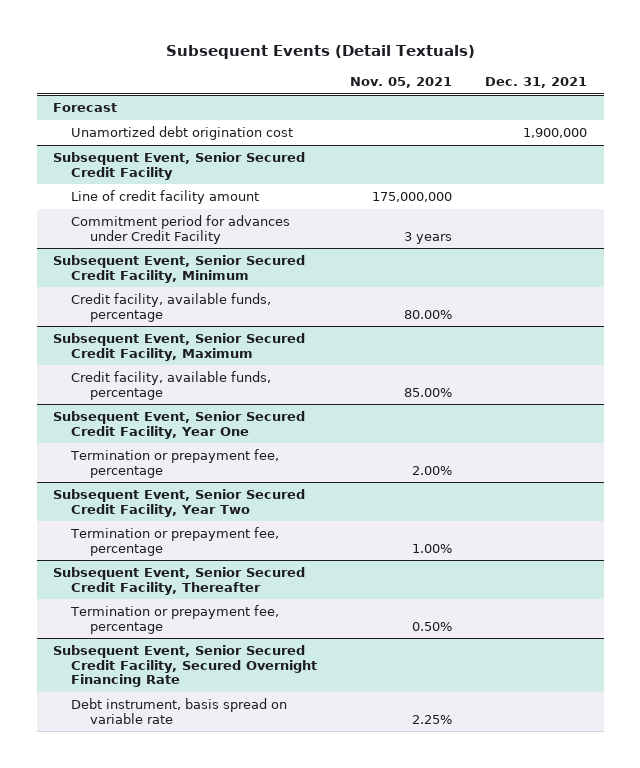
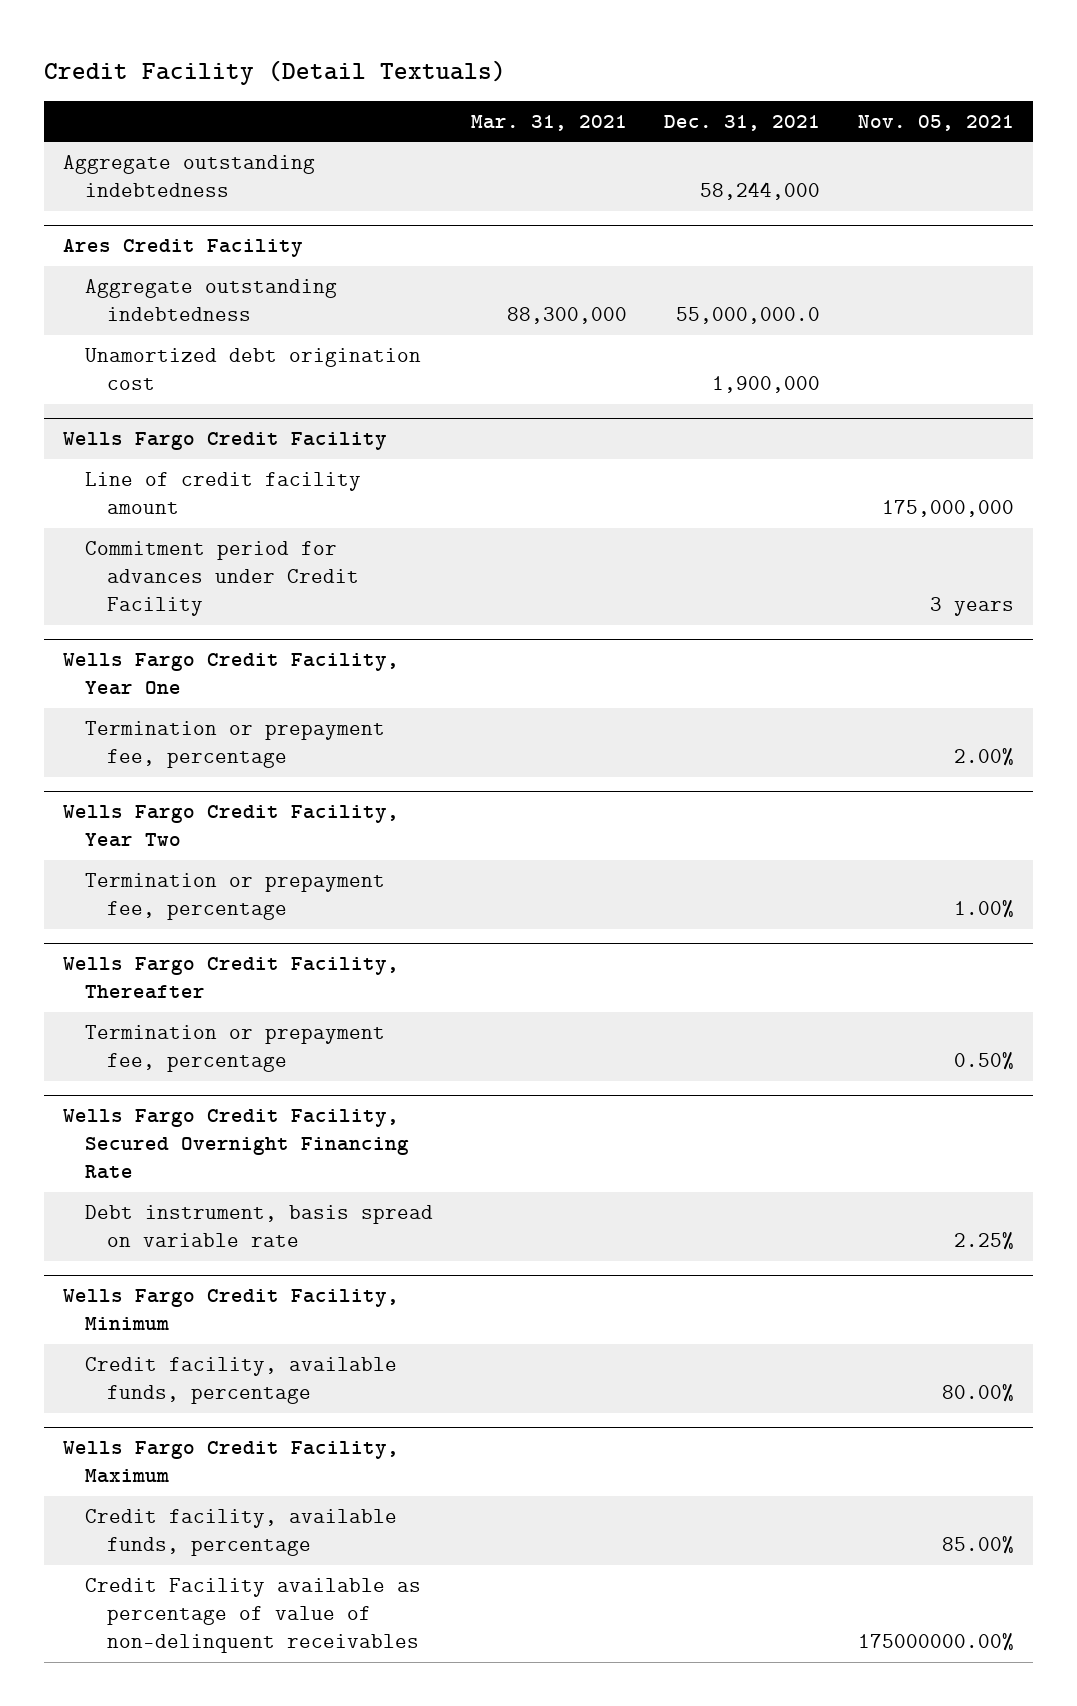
- Subsequent Events (Detail Textuals)
+ Credit Facility (Detail Textuals)
- | Nov. 05, 2021 | Dec. 31, 2021
+ | Mar. 31, 2021 | Dec. 31, 2021 | Nov. 05, 2021
- Forecast
+ Aggregate outstanding indebtedness | | 58,244,000 |
+ Ares Credit Facility
+ Aggregate outstanding indebtedness | 88,300,000 | 55,000,000.0 |
- Subsequent Event, Senior Secured Credit Facility
+ Wells Fargo Credit Facility
- Subsequent Event, Senior Secured Credit Facility, Minimum
- Credit facility, available funds, percentage | 80.00% |
- Subsequent Event, Senior Secured Credit Facility, Maximum
- Credit facility, available funds, percentage | 85.00% |
- Subsequent Event, Senior Secured Credit Facility, Year One
+ Wells Fargo Credit Facility, Year One
- Subsequent Event, Senior Secured Credit Facility, Year Two
+ Wells Fargo Credit Facility, Year Two
- Subsequent Event, Senior Secured Credit Facility, Thereafter
+ Wells Fargo Credit Facility, Thereafter
- Subsequent Event, Senior Secured Credit Facility, Secured Overnight Financing Rate
+ Wells Fargo Credit Facility, Secured Overnight Financing Rate
+ Wells Fargo Credit Facility, Minimum
+ Credit facility, available funds, percentage | | | 80.00%
+ Wells Fargo Credit Facility, Maximum
+ Credit facility, available funds, percentage | | | 85.00%
+ Credit Facility available as percentage of value of non-delinquent receivables | | | 175000000.00%

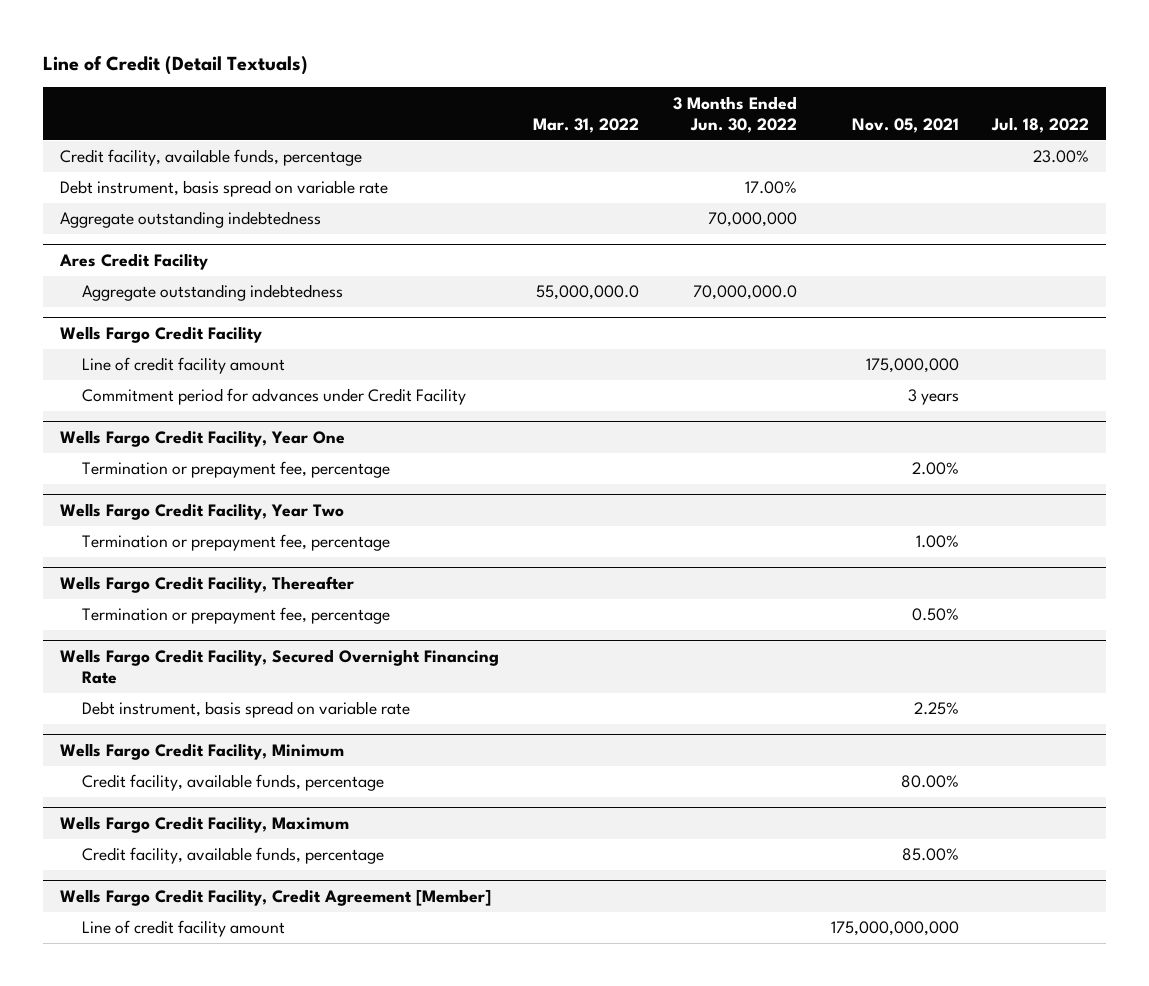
- Credit Facility (Detail Textuals)
+ Line of Credit (Detail Textuals)
- | Mar. 31, 2021 | Dec. 31, 2021 | Nov. 05, 2021
+ | Mar. 31, 2022 | 3 Months Ended Jun. 30, 2022 | Nov. 05, 2021 | Jul. 18, 2022
+ Credit facility, available funds, percentage | | | | 23.00%
+ Debt instrument, basis spread on variable rate | | 17.00% | |
@ Ares Credit Facility
- Unamortized debt origination cost | | 1,900,000 |
@ Wells Fargo Credit Facility, Maximum
- Credit Facility available as percentage of value of non-delinquent receivables | | | 175000000.00%
+ Wells Fargo Credit Facility, Credit Agreement [Member]
+ Line of credit facility amount | | | 175,000,000,000 |

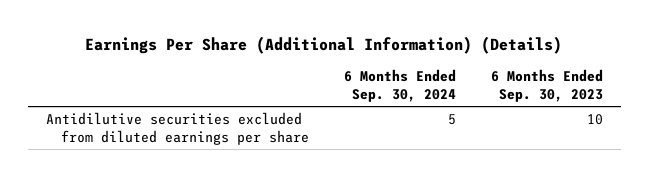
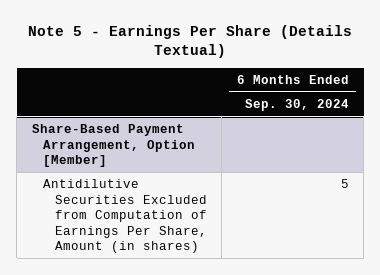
- Earnings Per Share (Additional Information) (Details)
+ Note 5 - Earnings Per Share (Details Textual)
- | 6 Months Ended Sep. 30, 2024 | 6 Months Ended Sep. 30, 2023
+ | 6 Months Ended Sep. 30, 2024
- Antidilutive securities excluded from diluted earnings per share | 5 | 10
+ Share-Based Payment Arrangement, Option [Member]
+ Antidilutive Securities Excluded from Computation of Earnings Per Share, Amount (in shares) | 5

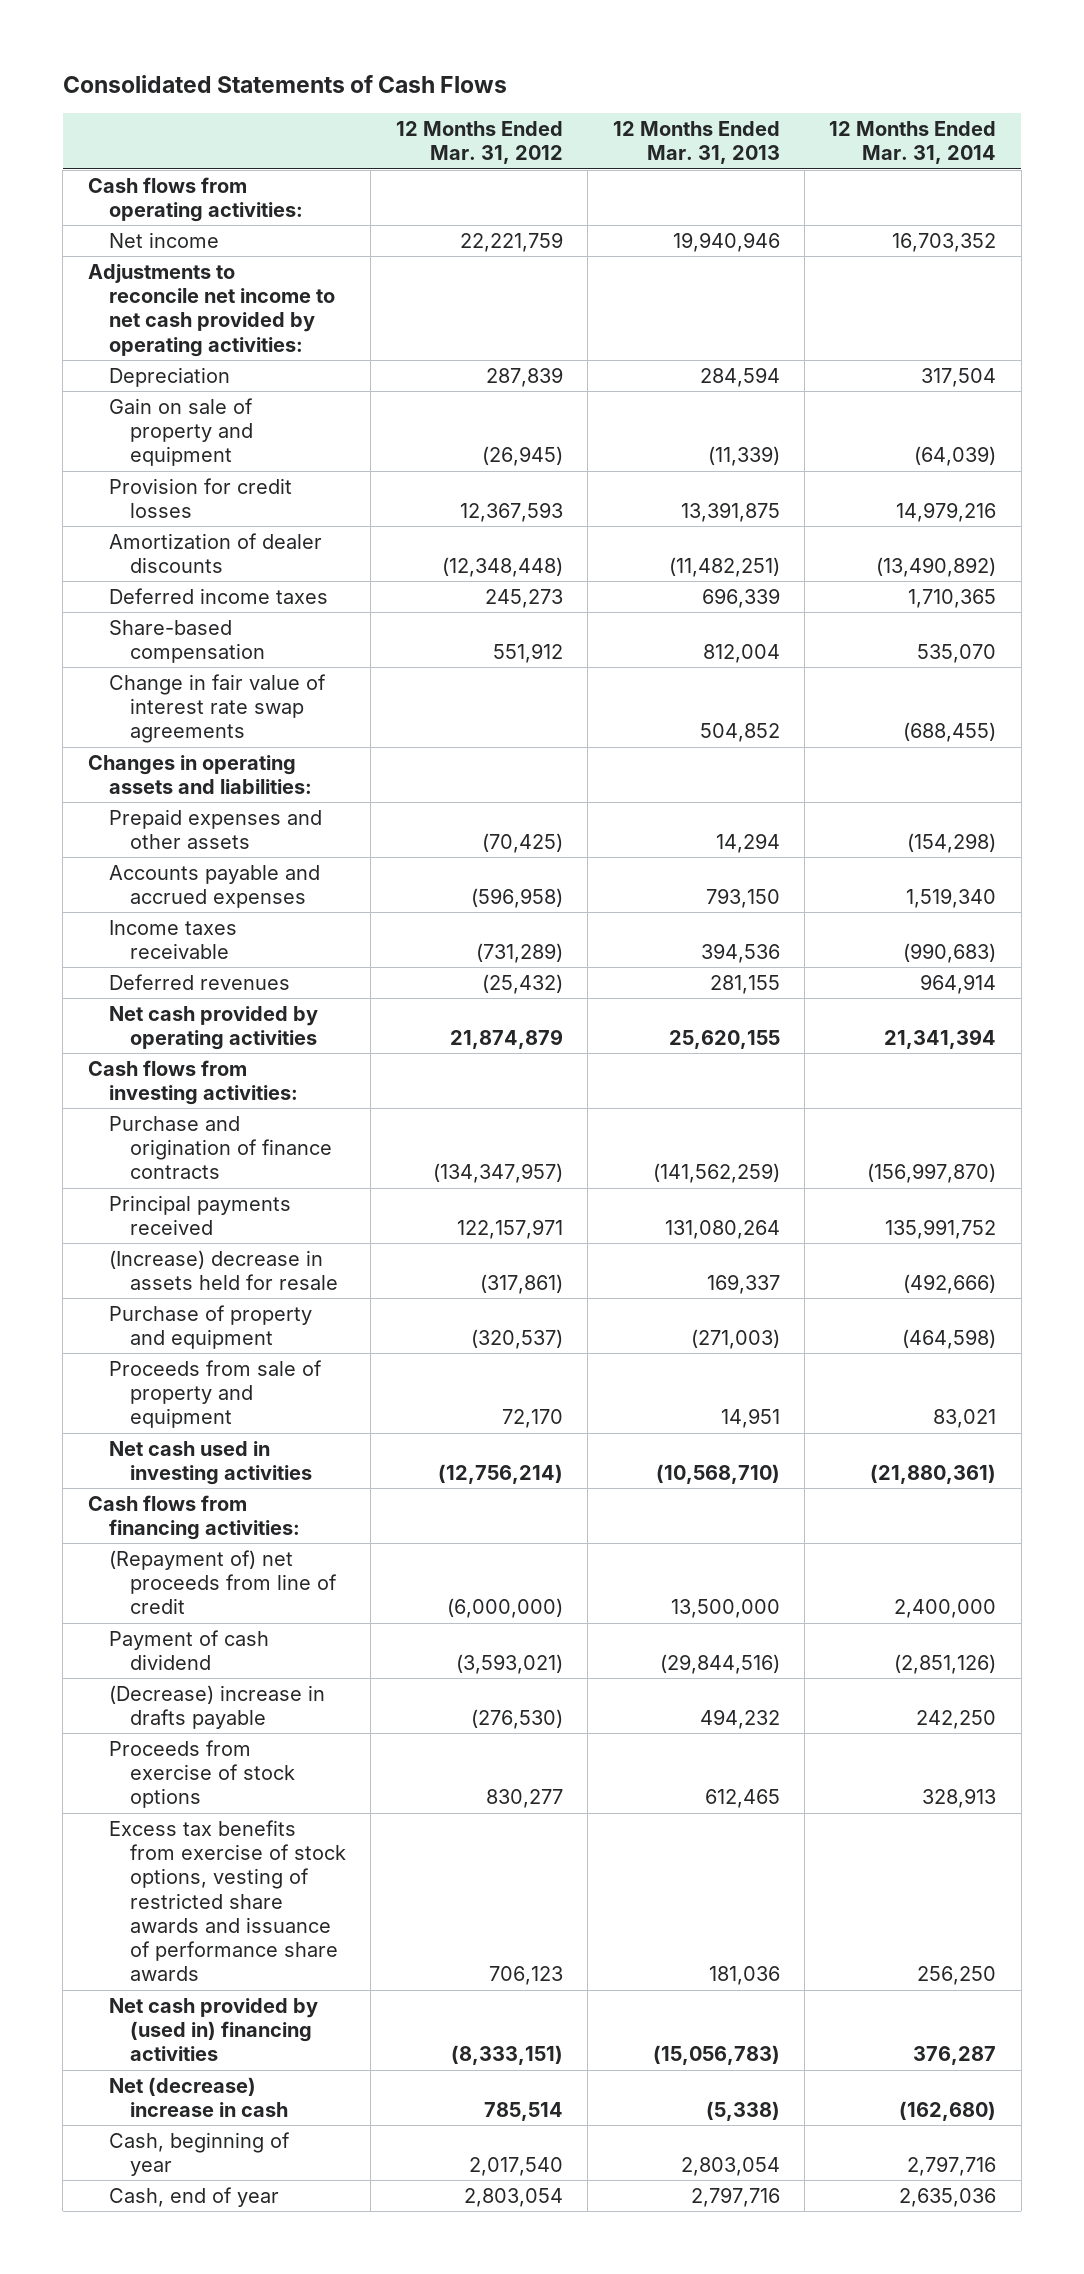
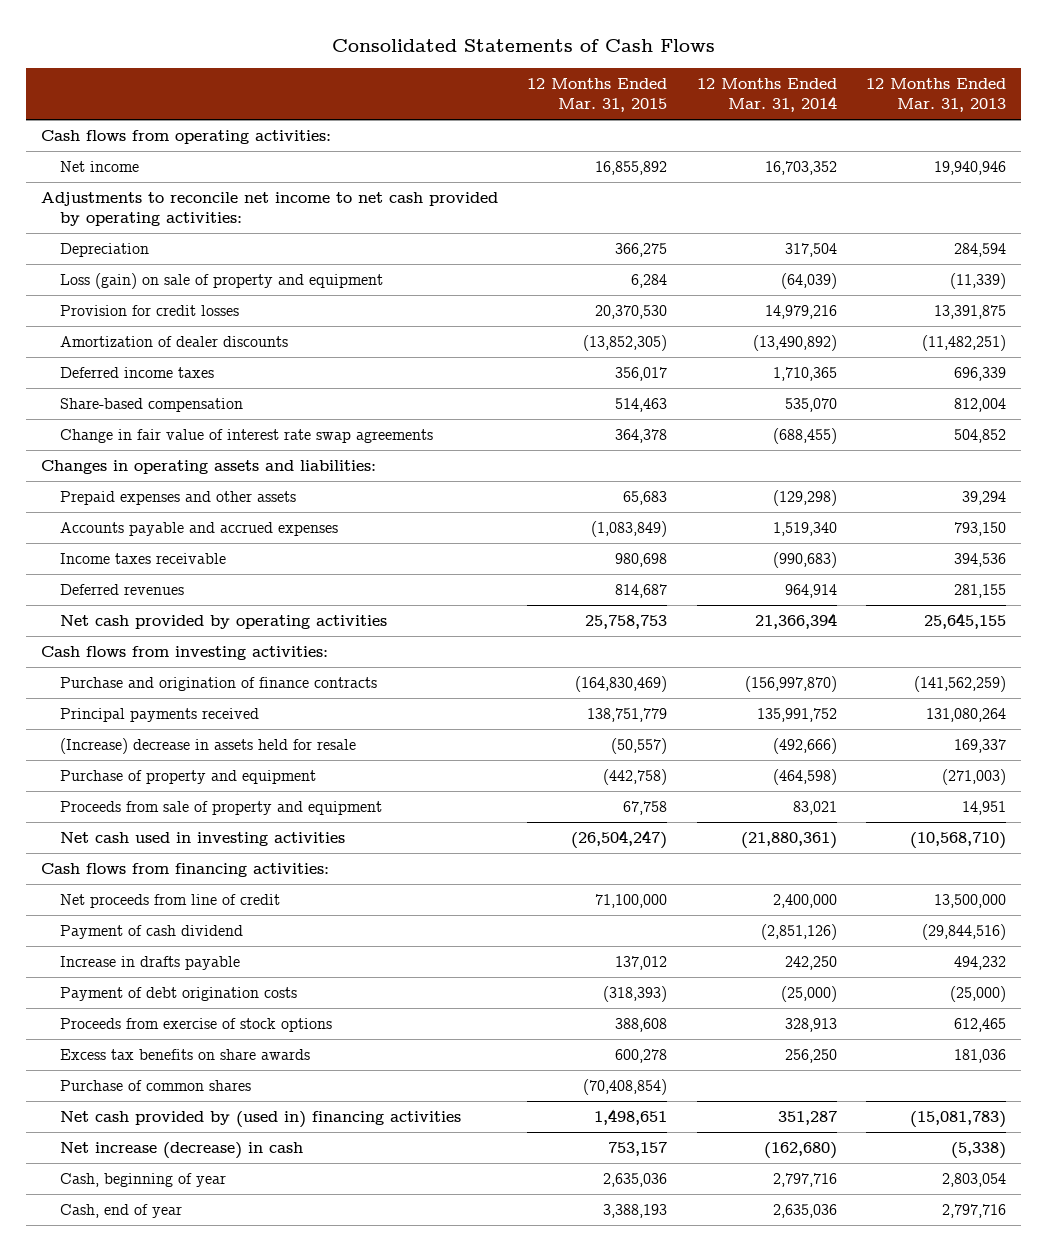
- | 12 Months Ended Mar. 31, 2012 | 12 Months Ended Mar. 31, 2013 | 12 Months Ended Mar. 31, 2014
+ | 12 Months Ended Mar. 31, 2015 | 12 Months Ended Mar. 31, 2014 | 12 Months Ended Mar. 31, 2013
- Gain on sale of property and equipment | (26,945) | (11,339) | (64,039)
+ Loss (gain) on sale of property and equipment | 6,284 | (64,039) | (11,339)
- Prepaid expenses and other assets | (70,425) | 14,294 | (154,298)
+ Prepaid expenses and other assets | 65,683 | (129,298) | 39,294
- Net cash provided by operating activities | 21,874,879 | 25,620,155 | 21,341,394
+ Net cash provided by operating activities | 25,758,753 | 21,366,394 | 25,645,155
- (Repayment of) net proceeds from line of credit | (6,000,000) | 13,500,000 | 2,400,000
+ Net proceeds from line of credit | 71,100,000 | 2,400,000 | 13,500,000
- (Decrease) increase in drafts payable | (276,530) | 494,232 | 242,250
+ Increase in drafts payable | 137,012 | 242,250 | 494,232
+ Payment of debt origination costs | (318,393) | (25,000) | (25,000)
- Excess tax benefits from exercise of stock options, vesting of restricted share awards and issuance of performance share awards | 706,123 | 181,036 | 256,250
- Net cash provided by (used in) financing activities | (8,333,151) | (15,056,783) | 376,287
- Net (decrease) increase in cash | 785,514 | (5,338) | (162,680)
+ Excess tax benefits on share awards | 600,278 | 256,250 | 181,036
+ Purchase of common shares | (70,408,854) | |
+ Net cash provided by (used in) financing activities | 1,498,651 | 351,287 | (15,081,783)
+ Net increase (decrease) in cash | 753,157 | (162,680) | (5,338)

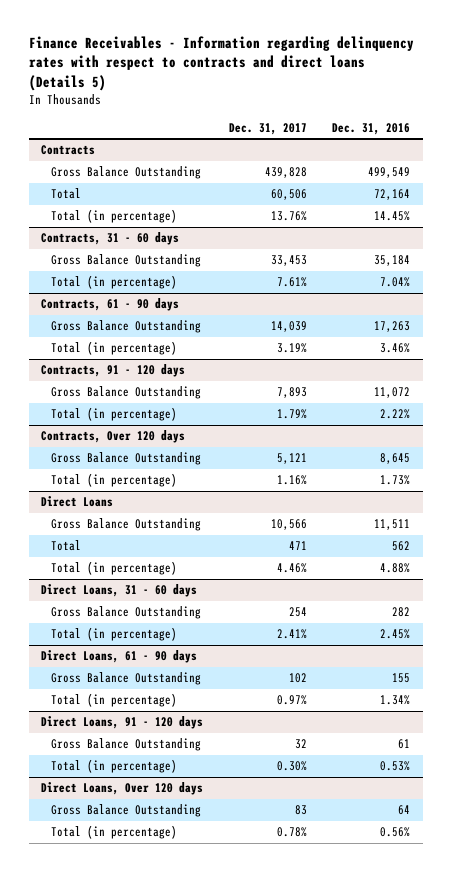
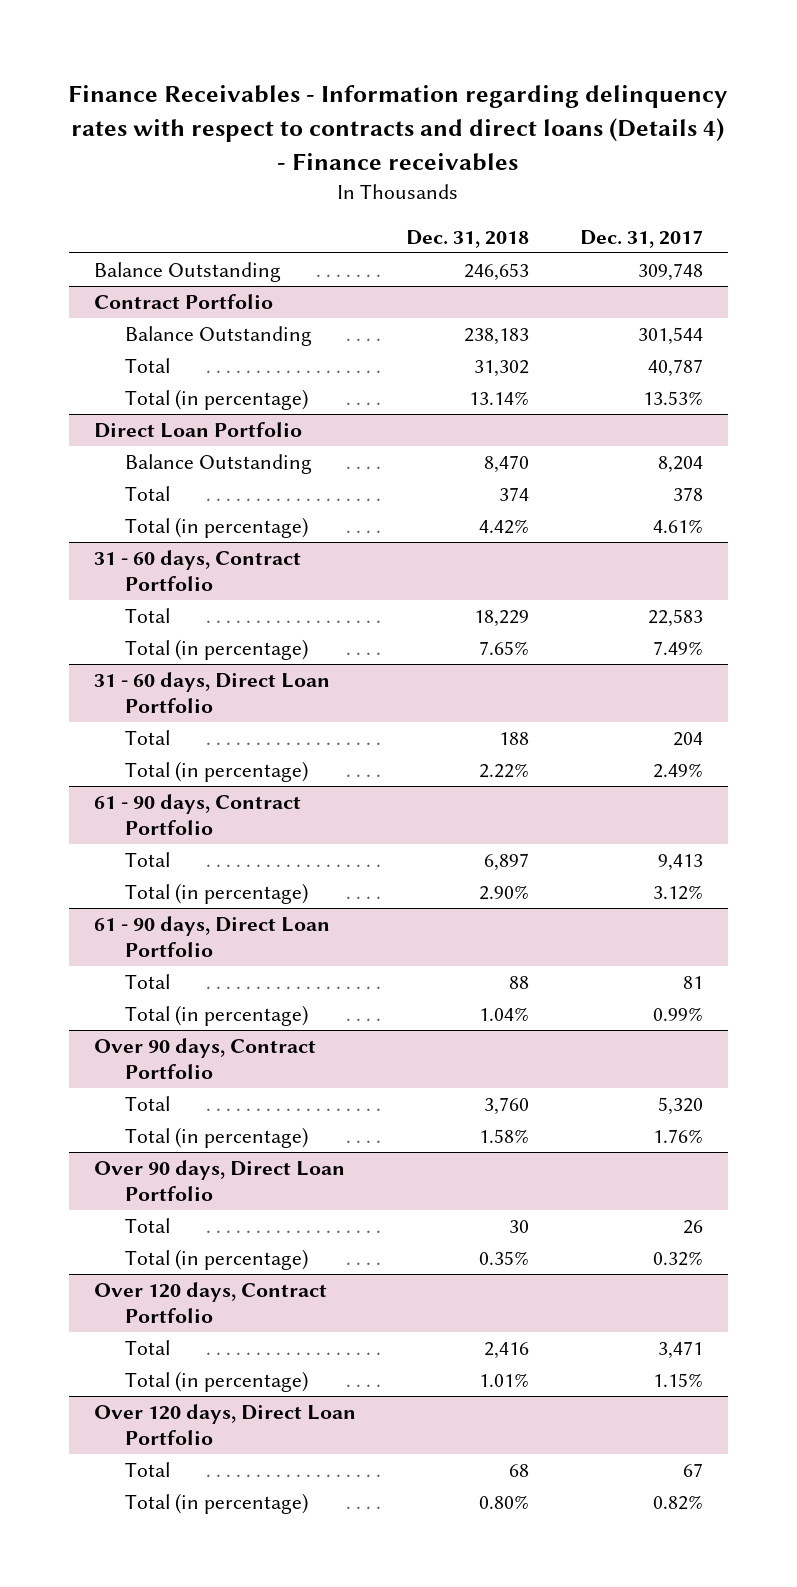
- Finance Receivables - Information regarding delinquency rates with respect to contracts and direct loans (Details 5)
+ Finance Receivables - Information regarding delinquency rates with respect to contracts and direct loans (Details 4) - Finance receivables
- | Dec. 31, 2017 | Dec. 31, 2016
+ | Dec. 31, 2018 | Dec. 31, 2017
- Contracts
- Gross Balance Outstanding | 439,828 | 499,549
- Total | 60,506 | 72,164
- Total (in percentage) | 13.76% | 14.45%
- Contracts, 31 - 60 days
- Gross Balance Outstanding | 33,453 | 35,184
- Total (in percentage) | 7.61% | 7.04%
- Contracts, 61 - 90 days
- Gross Balance Outstanding | 14,039 | 17,263
- Total (in percentage) | 3.19% | 3.46%
- Contracts, 91 - 120 days
- Gross Balance Outstanding | 7,893 | 11,072
- Total (in percentage) | 1.79% | 2.22%
- Contracts, Over 120 days
- Gross Balance Outstanding | 5,121 | 8,645
- Total (in percentage) | 1.16% | 1.73%
- Direct Loans
- Gross Balance Outstanding | 10,566 | 11,511
- Total | 471 | 562
- Total (in percentage) | 4.46% | 4.88%
- Direct Loans, 31 - 60 days
- Gross Balance Outstanding | 254 | 282
- Total (in percentage) | 2.41% | 2.45%
- Direct Loans, 61 - 90 days
- Gross Balance Outstanding | 102 | 155
- Total (in percentage) | 0.97% | 1.34%
- Direct Loans, 91 - 120 days
- Gross Balance Outstanding | 32 | 61
- Total (in percentage) | 0.30% | 0.53%
- Direct Loans, Over 120 days
- Gross Balance Outstanding | 83 | 64
- Total (in percentage) | 0.78% | 0.56%
+ Balance Outstanding | 246,653 | 309,748
+ Contract Portfolio
+ Balance Outstanding | 238,183 | 301,544
+ Total | 31,302 | 40,787
+ Total (in percentage) | 13.14% | 13.53%
+ Direct Loan Portfolio
+ Balance Outstanding | 8,470 | 8,204
+ Total | 374 | 378
+ Total (in percentage) | 4.42% | 4.61%
+ 31 - 60 days, Contract Portfolio
+ Total | 18,229 | 22,583
+ Total (in percentage) | 7.65% | 7.49%
+ 31 - 60 days, Direct Loan Portfolio
+ Total | 188 | 204
+ Total (in percentage) | 2.22% | 2.49%
+ 61 - 90 days, Contract Portfolio
+ Total | 6,897 | 9,413
+ Total (in percentage) | 2.90% | 3.12%
+ 61 - 90 days, Direct Loan Portfolio
+ Total | 88 | 81
+ Total (in percentage) | 1.04% | 0.99%
+ Over 90 days, Contract Portfolio
+ Total | 3,760 | 5,320
+ Total (in percentage) | 1.58% | 1.76%
+ Over 90 days, Direct Loan Portfolio
+ Total | 30 | 26
+ Total (in percentage) | 0.35% | 0.32%
+ Over 120 days, Contract Portfolio
+ Total | 2,416 | 3,471
+ Total (in percentage) | 1.01% | 1.15%
+ Over 120 days, Direct Loan Portfolio
+ Total | 68 | 67
+ Total (in percentage) | 0.80% | 0.82%

